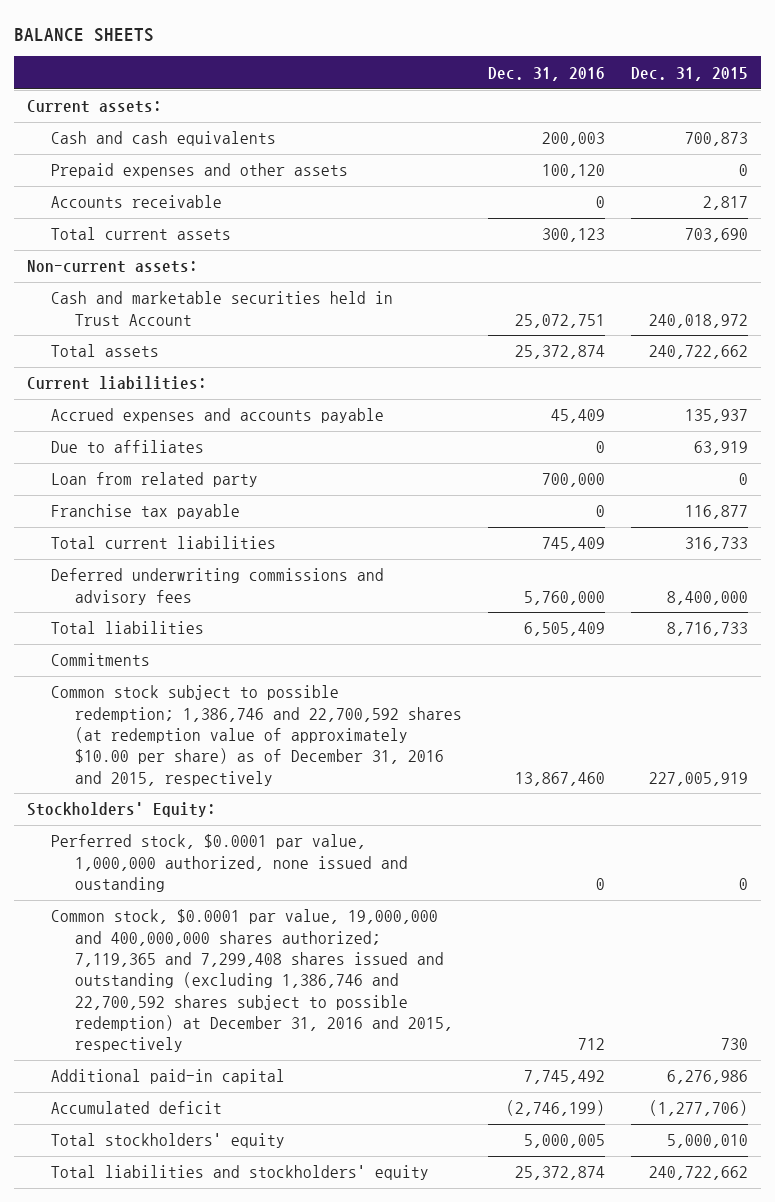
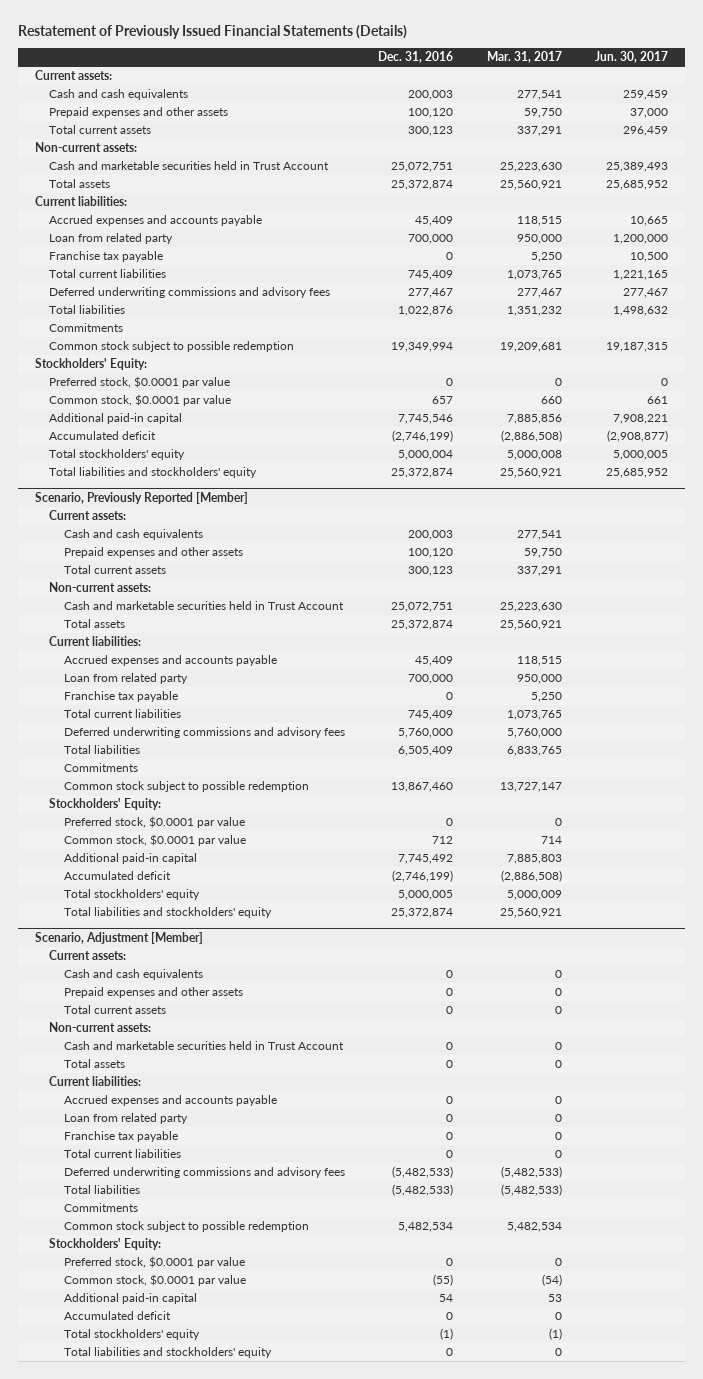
- BALANCE SHEETS
+ Restatement of Previously Issued Financial Statements (Details)
- | Dec. 31, 2016 | Dec. 31, 2015
+ | Dec. 31, 2016 | Mar. 31, 2017 | Jun. 30, 2017
- Accounts receivable | 0 | 2,817
- Due to affiliates | 0 | 63,919
+ Deferred underwriting commissions and advisory fees | 277,467 | 277,467 | 277,467
+ Total liabilities | 1,022,876 | 1,351,232 | 1,498,632
+ Commitments
+ Common stock subject to possible redemption | 19,349,994 | 19,209,681 | 19,187,315
+ Stockholders' Equity:
+ Preferred stock, $0.0001 par value | 0 | 0 | 0
+ Common stock, $0.0001 par value | 657 | 660 | 661
+ Additional paid-in capital | 7,745,546 | 7,885,856 | 7,908,221
+ Accumulated deficit | (2,746,199) | (2,886,508) | (2,908,877)
+ Total stockholders' equity | 5,000,004 | 5,000,008 | 5,000,005
+ Total liabilities and stockholders' equity | 25,372,874 | 25,560,921 | 25,685,952
+ Scenario, Previously Reported [Member]
+ Current assets:
+ Cash and cash equivalents | 200,003 | 277,541 |
+ Prepaid expenses and other assets | 100,120 | 59,750 |
+ Total current assets | 300,123 | 337,291 |
+ Non-current assets:
+ Cash and marketable securities held in Trust Account | 25,072,751 | 25,223,630 |
+ Total assets | 25,372,874 | 25,560,921 |
+ Current liabilities:
+ Accrued expenses and accounts payable | 45,409 | 118,515 |
+ Loan from related party | 700,000 | 950,000 |
+ Franchise tax payable | 0 | 5,250 |
+ Total current liabilities | 745,409 | 1,073,765 |
- Common stock subject to possible redemption; 1,386,746 and 22,700,592 shares (at redemption value of approximately $10.00 per share) as of December 31, 2016 and 2015, respectively | 13,867,460 | 227,005,919
+ Common stock subject to possible redemption | 13,867,460 | 13,727,147 |
- Perferred stock, $0.0001 par value, 1,000,000 authorized, none issued and oustanding | 0 | 0
- Common stock, $0.0001 par value, 19,000,000 and 400,000,000 shares authorized; 7,119,365 and 7,299,408 shares issued and outstanding (excluding 1,386,746 and 22,700,592 shares subject to possible redemption) at December 31, 2016 and 2015, respectively | 712 | 730
+ Preferred stock, $0.0001 par value | 0 | 0 |
+ Common stock, $0.0001 par value | 712 | 714 |
+ Scenario, Adjustment [Member]
+ Current assets:
+ Cash and cash equivalents | 0 | 0 |
+ Prepaid expenses and other assets | 0 | 0 |
+ Total current assets | 0 | 0 |
+ Non-current assets:
+ Cash and marketable securities held in Trust Account | 0 | 0 |
+ Total assets | 0 | 0 |
+ Current liabilities:
+ Accrued expenses and accounts payable | 0 | 0 |
+ Loan from related party | 0 | 0 |
+ Franchise tax payable | 0 | 0 |
+ Total current liabilities | 0 | 0 |
+ Deferred underwriting commissions and advisory fees | (5,482,533) | (5,482,533) |
+ Total liabilities | (5,482,533) | (5,482,533) |
+ Commitments
+ Common stock subject to possible redemption | 5,482,534 | 5,482,534 |
+ Stockholders' Equity:
+ Preferred stock, $0.0001 par value | 0 | 0 |
+ Common stock, $0.0001 par value | (55) | (54) |
+ Additional paid-in capital | 54 | 53 |
+ Accumulated deficit | 0 | 0 |
+ Total stockholders' equity | (1) | (1) |
+ Total liabilities and stockholders' equity | 0 | 0 |

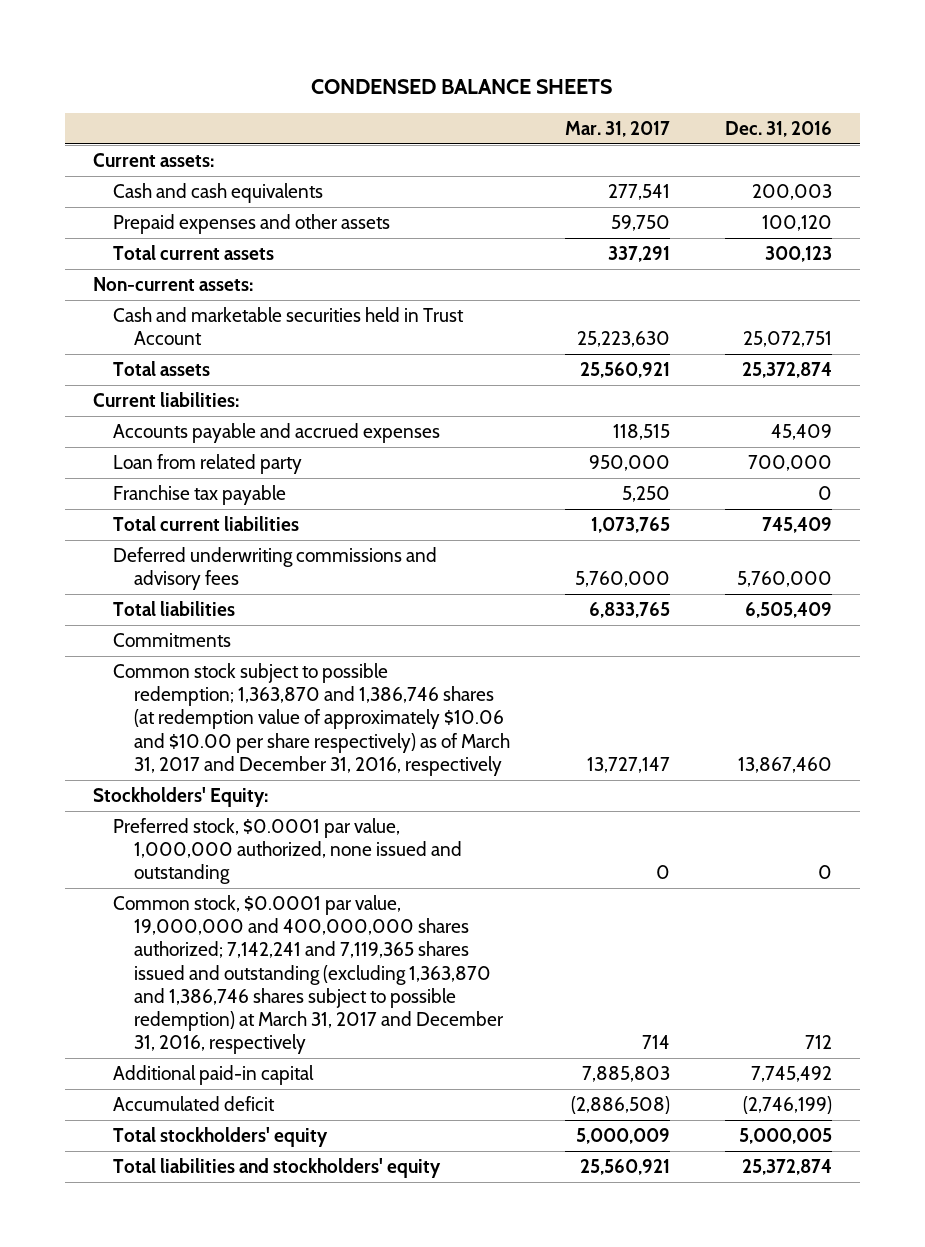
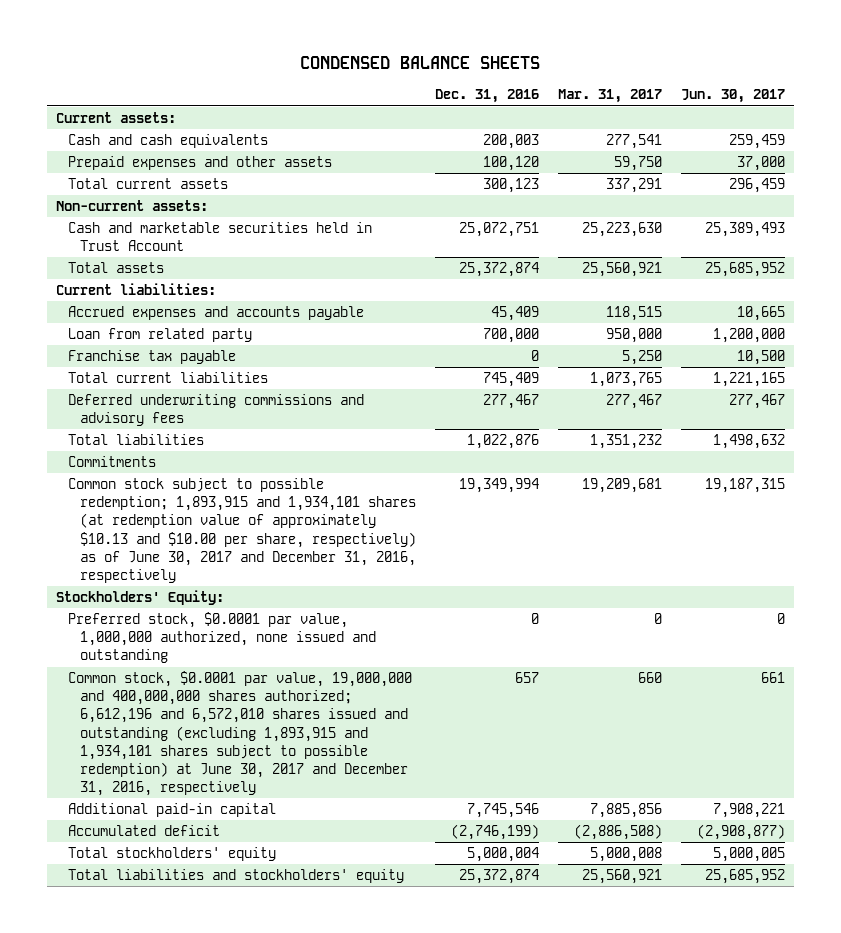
- | Mar. 31, 2017 | Dec. 31, 2016
+ | Dec. 31, 2016 | Mar. 31, 2017 | Jun. 30, 2017
- Accounts payable and accrued expenses | 118,515 | 45,409
+ Accrued expenses and accounts payable | 45,409 | 118,515 | 10,665
- Deferred underwriting commissions and advisory fees | 5,760,000 | 5,760,000
- Total liabilities | 6,833,765 | 6,505,409
+ Deferred underwriting commissions and advisory fees | 277,467 | 277,467 | 277,467
+ Total liabilities | 1,022,876 | 1,351,232 | 1,498,632
- Common stock subject to possible redemption; 1,363,870 and 1,386,746 shares (at redemption value of approximately $10.06 and $10.00 per share respectively) as of March 31, 2017 and December 31, 2016, respectively | 13,727,147 | 13,867,460
+ Common stock subject to possible redemption; 1,893,915 and 1,934,101 shares (at redemption value of approximately $10.13 and $10.00 per share, respectively) as of June 30, 2017 and December 31, 2016, respectively | 19,349,994 | 19,209,681 | 19,187,315
- Common stock, $0.0001 par value, 19,000,000 and 400,000,000 shares authorized; 7,142,241 and 7,119,365 shares issued and outstanding (excluding 1,363,870 and 1,386,746 shares subject to possible redemption) at March 31, 2017 and December 31, 2016, respectively | 714 | 712
- Additional paid-in capital | 7,885,803 | 7,745,492
+ Common stock, $0.0001 par value, 19,000,000 and 400,000,000 shares authorized; 6,612,196 and 6,572,010 shares issued and outstanding (excluding 1,893,915 and 1,934,101 shares subject to possible redemption) at June 30, 2017 and December 31, 2016, respectively | 657 | 660 | 661
+ Additional paid-in capital | 7,745,546 | 7,885,856 | 7,908,221
- Total stockholders' equity | 5,000,009 | 5,000,005
+ Total stockholders' equity | 5,000,004 | 5,000,008 | 5,000,005

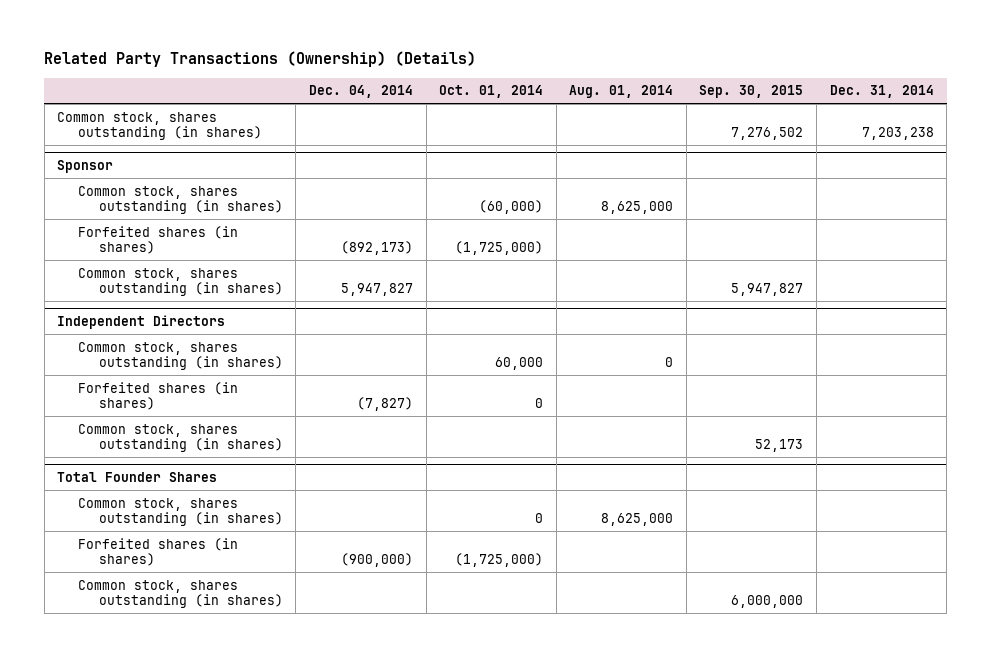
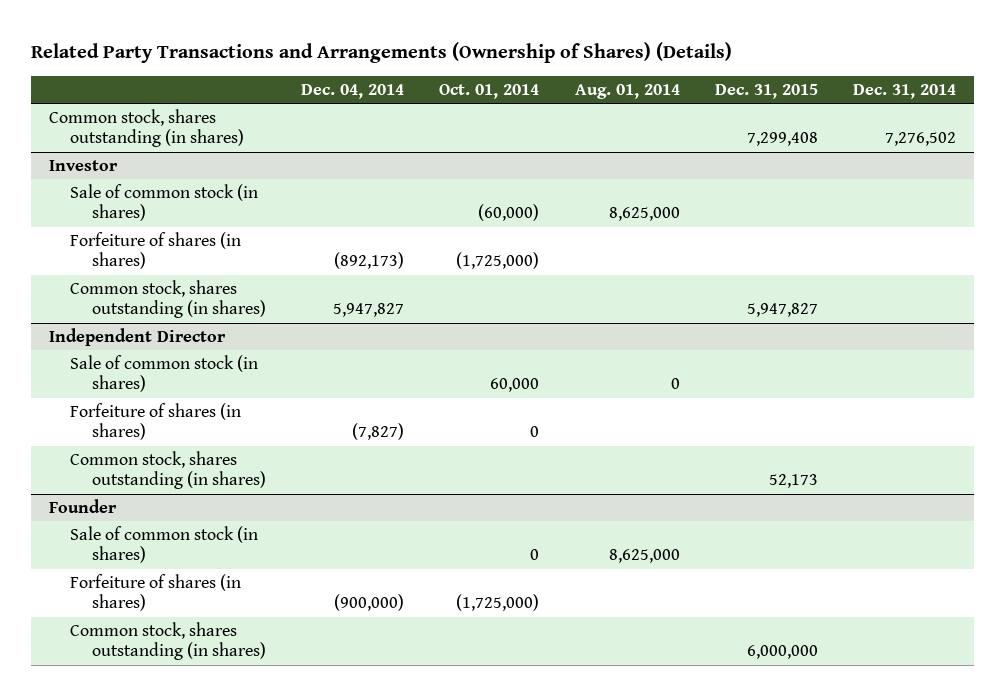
- Related Party Transactions (Ownership) (Details)
+ Related Party Transactions and Arrangements (Ownership of Shares) (Details)
- | Dec. 04, 2014 | Oct. 01, 2014 | Aug. 01, 2014 | Sep. 30, 2015 | Dec. 31, 2014
+ | Dec. 04, 2014 | Oct. 01, 2014 | Aug. 01, 2014 | Dec. 31, 2015 | Dec. 31, 2014
- Common stock, shares outstanding (in shares) | | | | 7,276,502 | 7,203,238
- Sponsor
- Common stock, shares outstanding (in shares) | | (60,000) | 8,625,000 | |
- Forfeited shares (in shares) | (892,173) | (1,725,000) | | |
+ Common stock, shares outstanding (in shares) | | | | 7,299,408 | 7,276,502
+ Investor
+ Sale of common stock (in shares) | | (60,000) | 8,625,000 | |
+ Forfeiture of shares (in shares) | (892,173) | (1,725,000) | | |
- Independent Directors
- Common stock, shares outstanding (in shares) | | 60,000 | 0 | |
- Forfeited shares (in shares) | (7,827) | 0 | | |
+ Independent Director
+ Sale of common stock (in shares) | | 60,000 | 0 | |
+ Forfeiture of shares (in shares) | (7,827) | 0 | | |
- Total Founder Shares
- Common stock, shares outstanding (in shares) | | 0 | 8,625,000 | |
- Forfeited shares (in shares) | (900,000) | (1,725,000) | | |
+ Founder
+ Sale of common stock (in shares) | | 0 | 8,625,000 | |
+ Forfeiture of shares (in shares) | (900,000) | (1,725,000) | | |

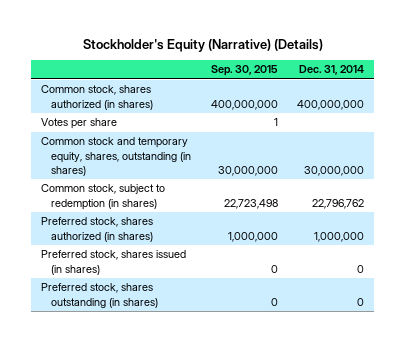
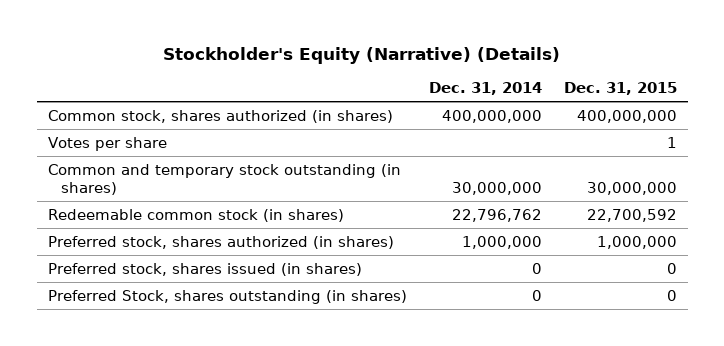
- | Sep. 30, 2015 | Dec. 31, 2014
+ | Dec. 31, 2014 | Dec. 31, 2015
- Common stock and temporary equity, shares, outstanding (in shares) | 30,000,000 | 30,000,000
- Common stock, subject to redemption (in shares) | 22,723,498 | 22,796,762
+ Common and temporary stock outstanding (in shares) | 30,000,000 | 30,000,000
+ Redeemable common stock (in shares) | 22,796,762 | 22,700,592
- Preferred stock, shares outstanding (in shares) | 0 | 0
+ Preferred Stock, shares outstanding (in shares) | 0 | 0

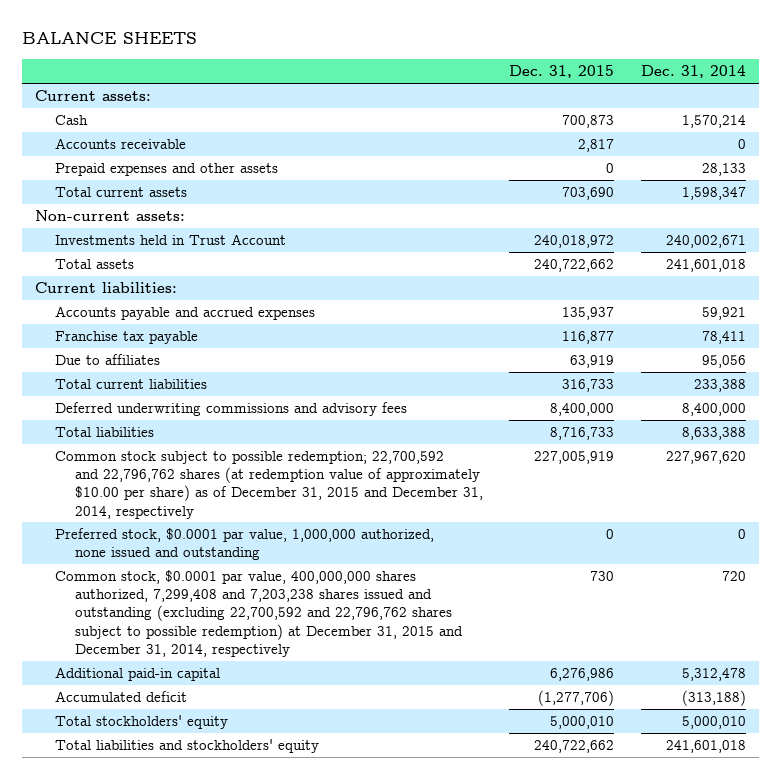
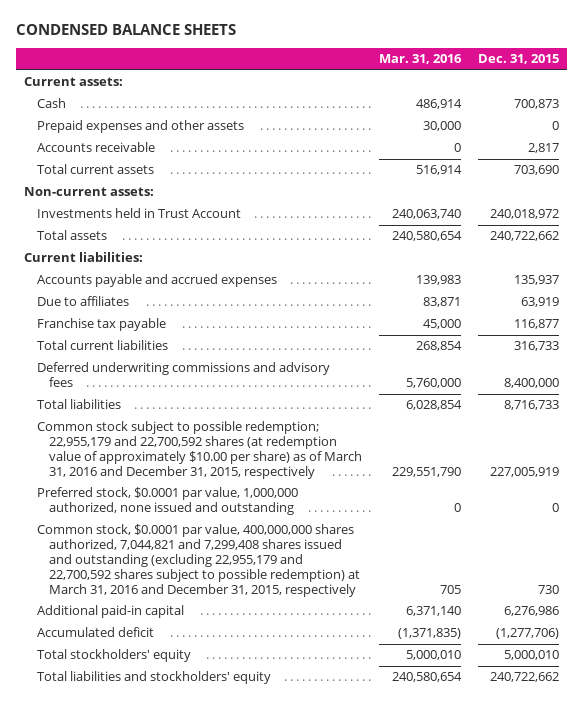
- BALANCE SHEETS
+ CONDENSED BALANCE SHEETS
- | Dec. 31, 2015 | Dec. 31, 2014
+ | Mar. 31, 2016 | Dec. 31, 2015
moved down: Accounts receivable | 0 | 2,817
moved down: Franchise tax payable | 45,000 | 116,877
- Common stock subject to possible redemption; 22,700,592 and 22,796,762 shares (at redemption value of approximately $10.00 per share) as of December 31, 2015 and December 31, 2014, respectively | 227,005,919 | 227,967,620
+ Common stock subject to possible redemption; 22,955,179 and 22,700,592 shares (at redemption value of approximately $10.00 per share) as of March 31, 2016 and December 31, 2015, respectively | 229,551,790 | 227,005,919
- Common stock, $0.0001 par value, 400,000,000 shares authorized, 7,299,408 and 7,203,238 shares issued and outstanding (excluding 22,700,592 and 22,796,762 shares subject to possible redemption) at December 31, 2015 and December 31, 2014, respectively | 730 | 720
+ Common stock, $0.0001 par value, 400,000,000 shares authorized, 7,044,821 and 7,299,408 shares issued and outstanding (excluding 22,955,179 and 22,700,592 shares subject to possible redemption) at March 31, 2016 and December 31, 2015, respectively | 705 | 730

